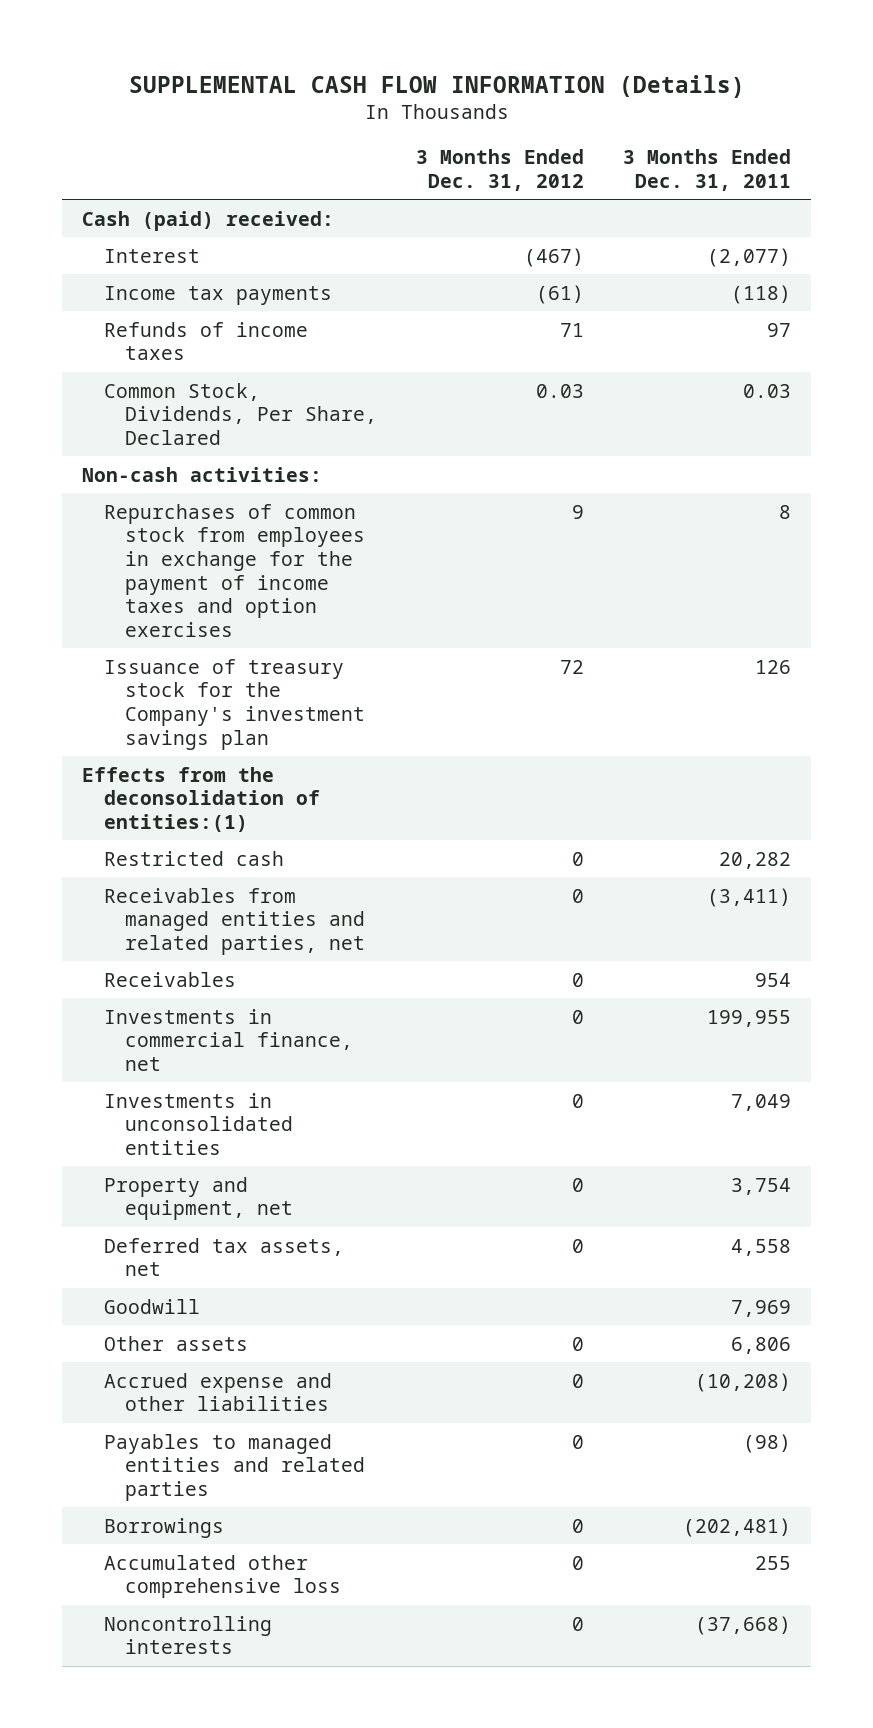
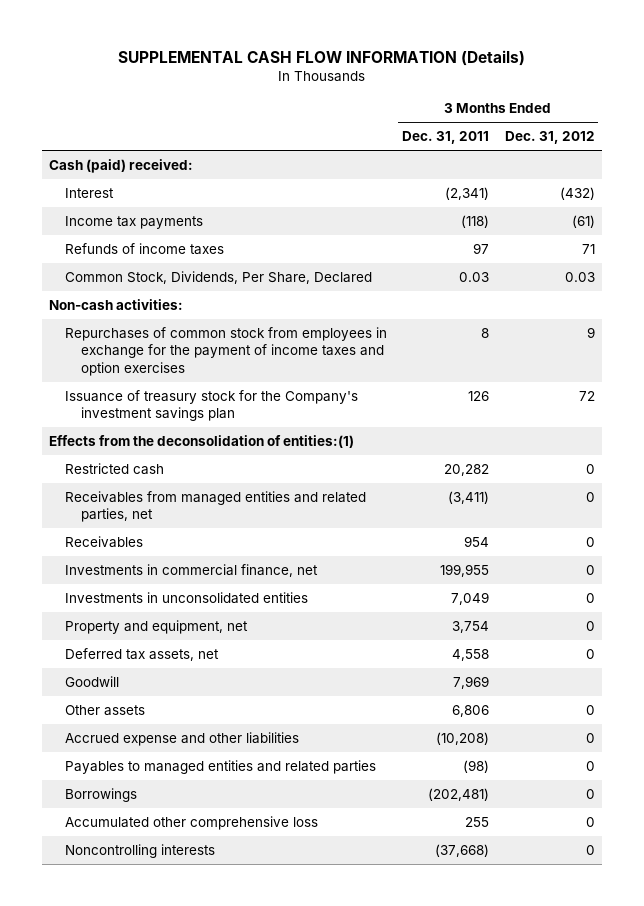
- | 3 Months Ended Dec. 31, 2012 | 3 Months Ended Dec. 31, 2011
+ | 3 Months Ended Dec. 31, 2011 | 3 Months Ended Dec. 31, 2012
- Interest | (467) | (2,077)
+ Interest | (2,341) | (432)

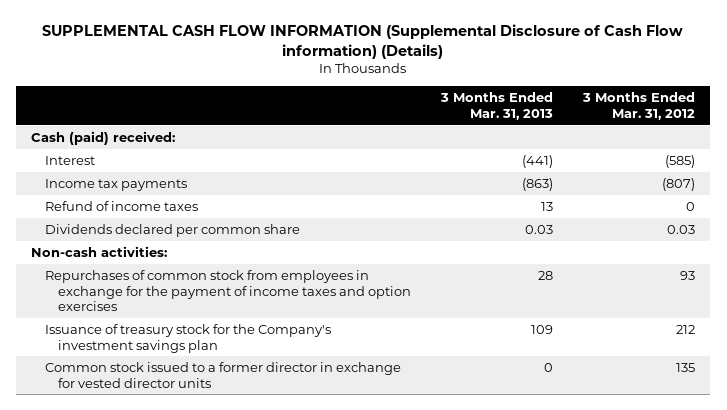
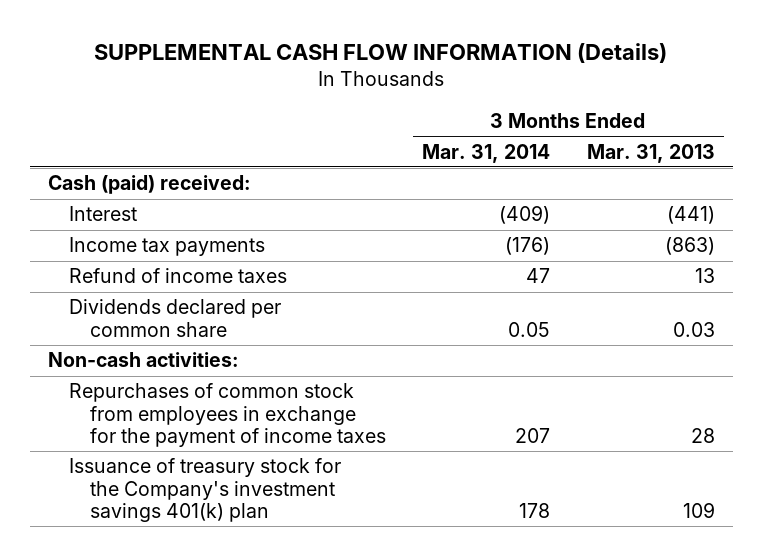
- SUPPLEMENTAL CASH FLOW INFORMATION (Supplemental Disclosure of Cash Flow information) (Details)
+ SUPPLEMENTAL CASH FLOW INFORMATION (Details)
- | 3 Months Ended Mar. 31, 2013 | 3 Months Ended Mar. 31, 2012
+ | 3 Months Ended Mar. 31, 2014 | 3 Months Ended Mar. 31, 2013
- Repurchases of common stock from employees in exchange for the payment of income taxes and option exercises | 28 | 93
- Issuance of treasury stock for the Company's investment savings plan | 109 | 212
- Common stock issued to a former director in exchange for vested director units | 0 | 135
+ Repurchases of common stock from employees in exchange for the payment of income taxes | 207 | 28
+ Issuance of treasury stock for the Company's investment savings 401(k) plan | 178 | 109

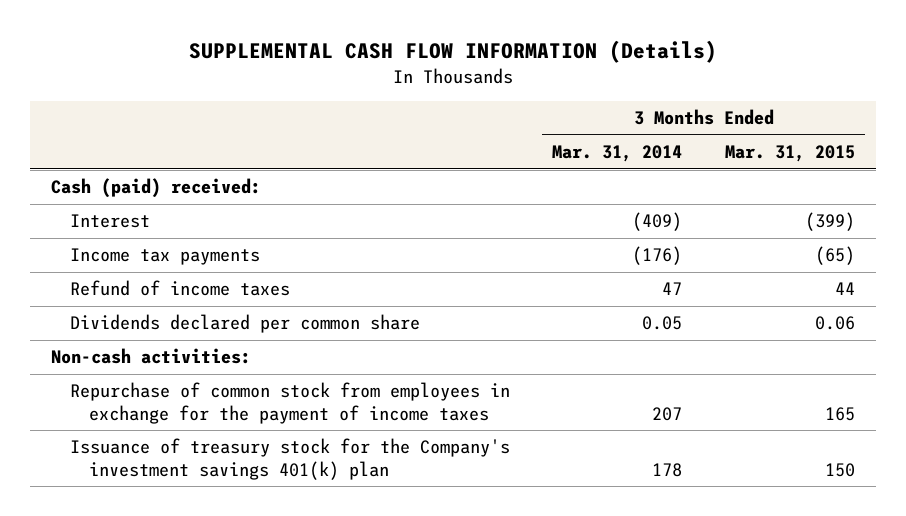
- | 3 Months Ended Mar. 31, 2014 | 3 Months Ended Mar. 31, 2013
+ | 3 Months Ended Mar. 31, 2014 | 3 Months Ended Mar. 31, 2015
- Repurchases of common stock from employees in exchange for the payment of income taxes | 207 | 28
+ Repurchase of common stock from employees in exchange for the payment of income taxes | 207 | 165

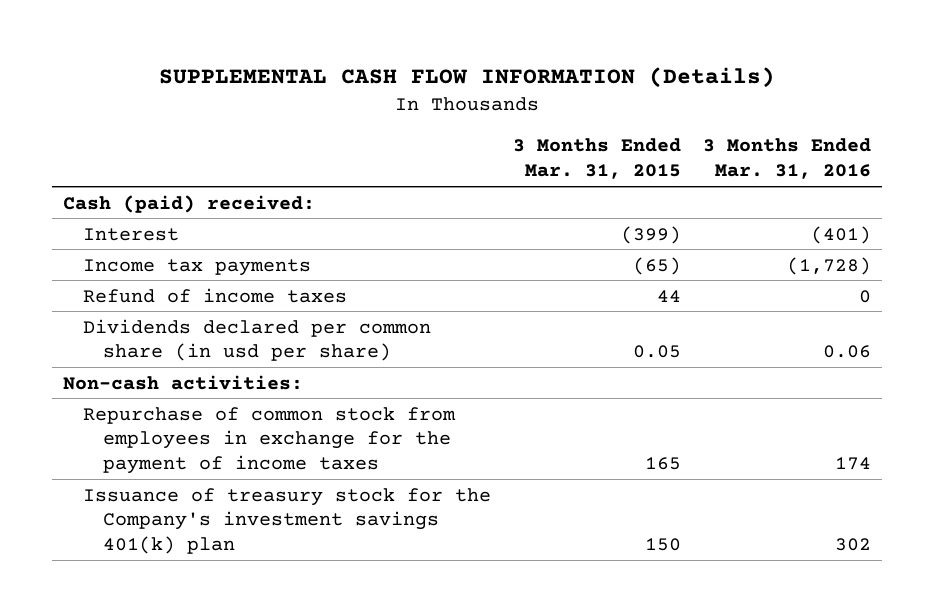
- | 3 Months Ended Mar. 31, 2014 | 3 Months Ended Mar. 31, 2015
+ | 3 Months Ended Mar. 31, 2015 | 3 Months Ended Mar. 31, 2016
- Dividends declared per common share | 0.05 | 0.06
+ Dividends declared per common share (in usd per share) | 0.05 | 0.06

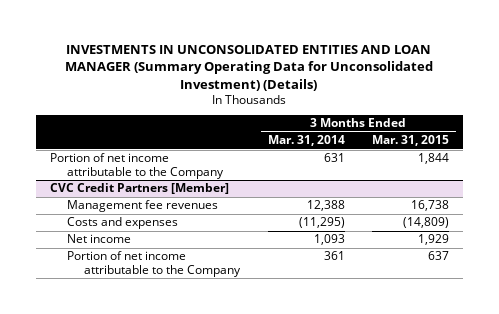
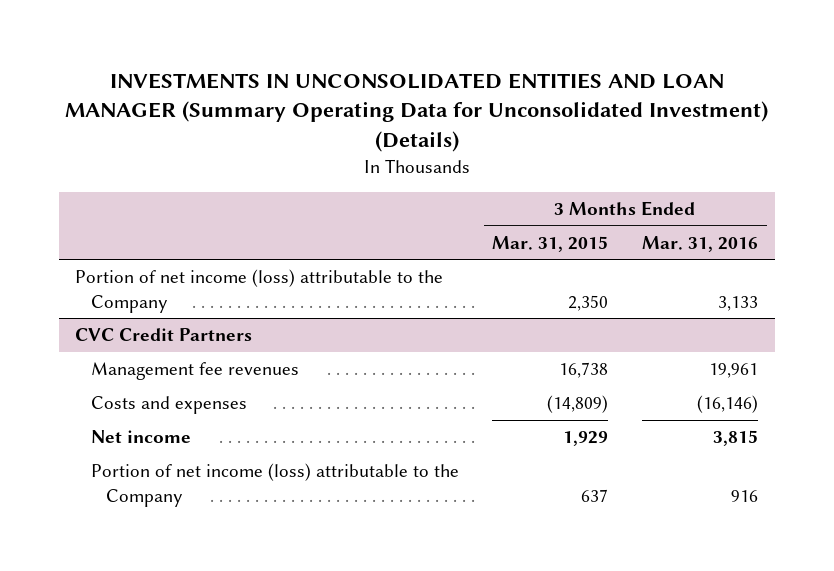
- | 3 Months Ended Mar. 31, 2014 | 3 Months Ended Mar. 31, 2015
+ | 3 Months Ended Mar. 31, 2015 | 3 Months Ended Mar. 31, 2016
- Portion of net income attributable to the Company | 631 | 1,844
- CVC Credit Partners [Member]
+ Portion of net income (loss) attributable to the Company | 2,350 | 3,133
+ CVC Credit Partners
- Portion of net income attributable to the Company | 361 | 637
+ Portion of net income (loss) attributable to the Company | 637 | 916

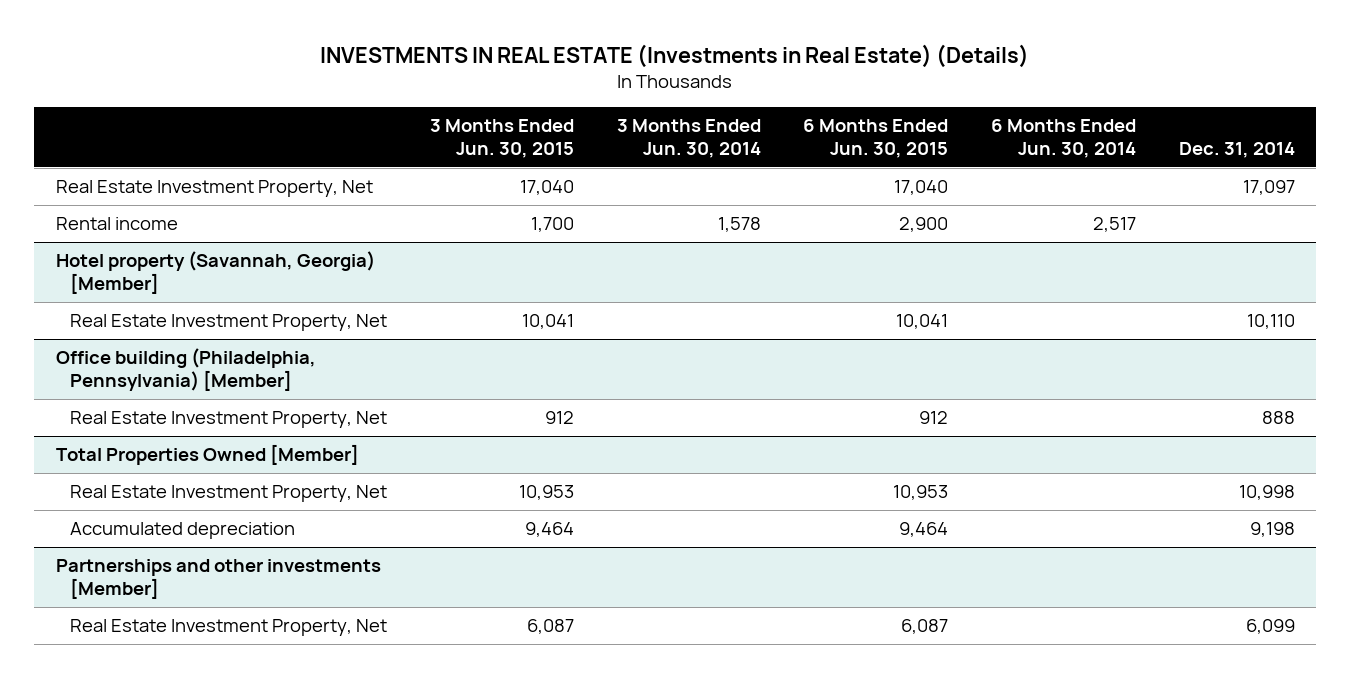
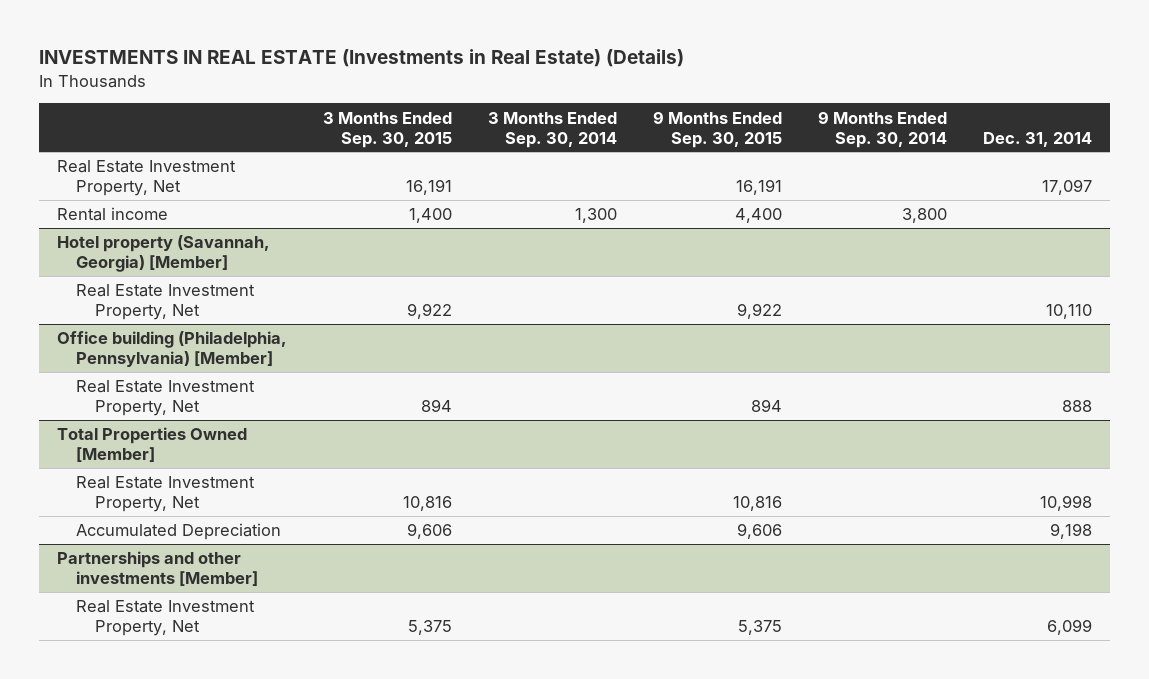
- | 3 Months Ended Jun. 30, 2015 | 3 Months Ended Jun. 30, 2014 | 6 Months Ended Jun. 30, 2015 | 6 Months Ended Jun. 30, 2014 | Dec. 31, 2014
+ | 3 Months Ended Sep. 30, 2015 | 3 Months Ended Sep. 30, 2014 | 9 Months Ended Sep. 30, 2015 | 9 Months Ended Sep. 30, 2014 | Dec. 31, 2014
@ Total Properties Owned [Member]
- Accumulated depreciation | 9,464 | | 9,464 | | 9,198
+ Accumulated Depreciation | 9,606 | | 9,606 | | 9,198

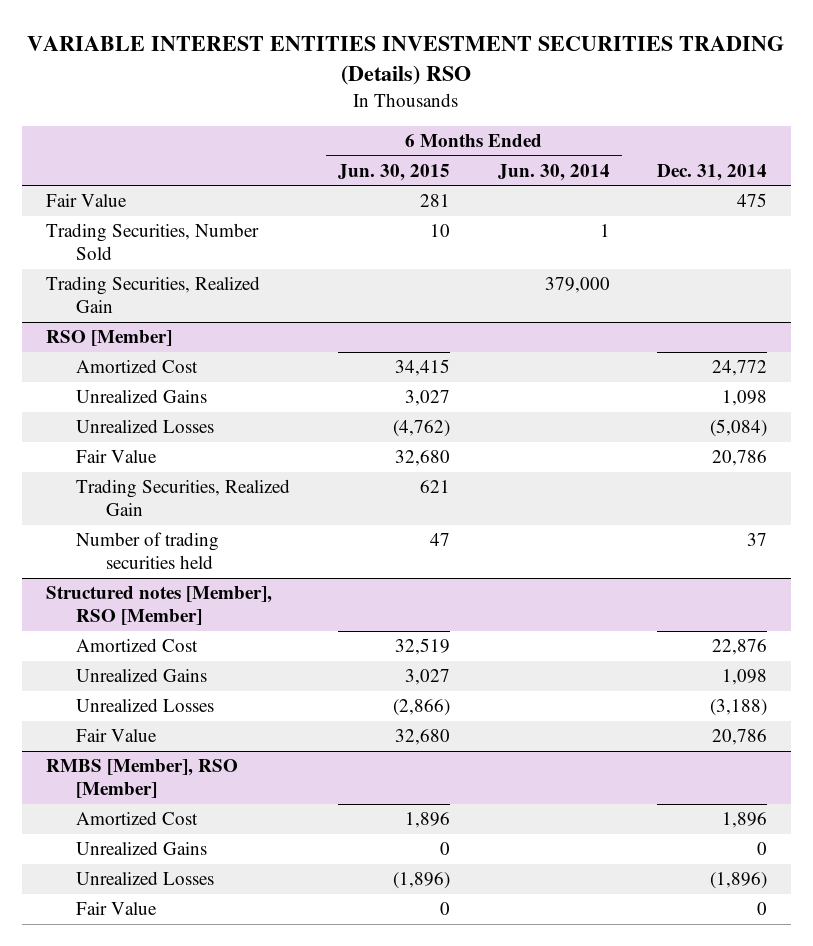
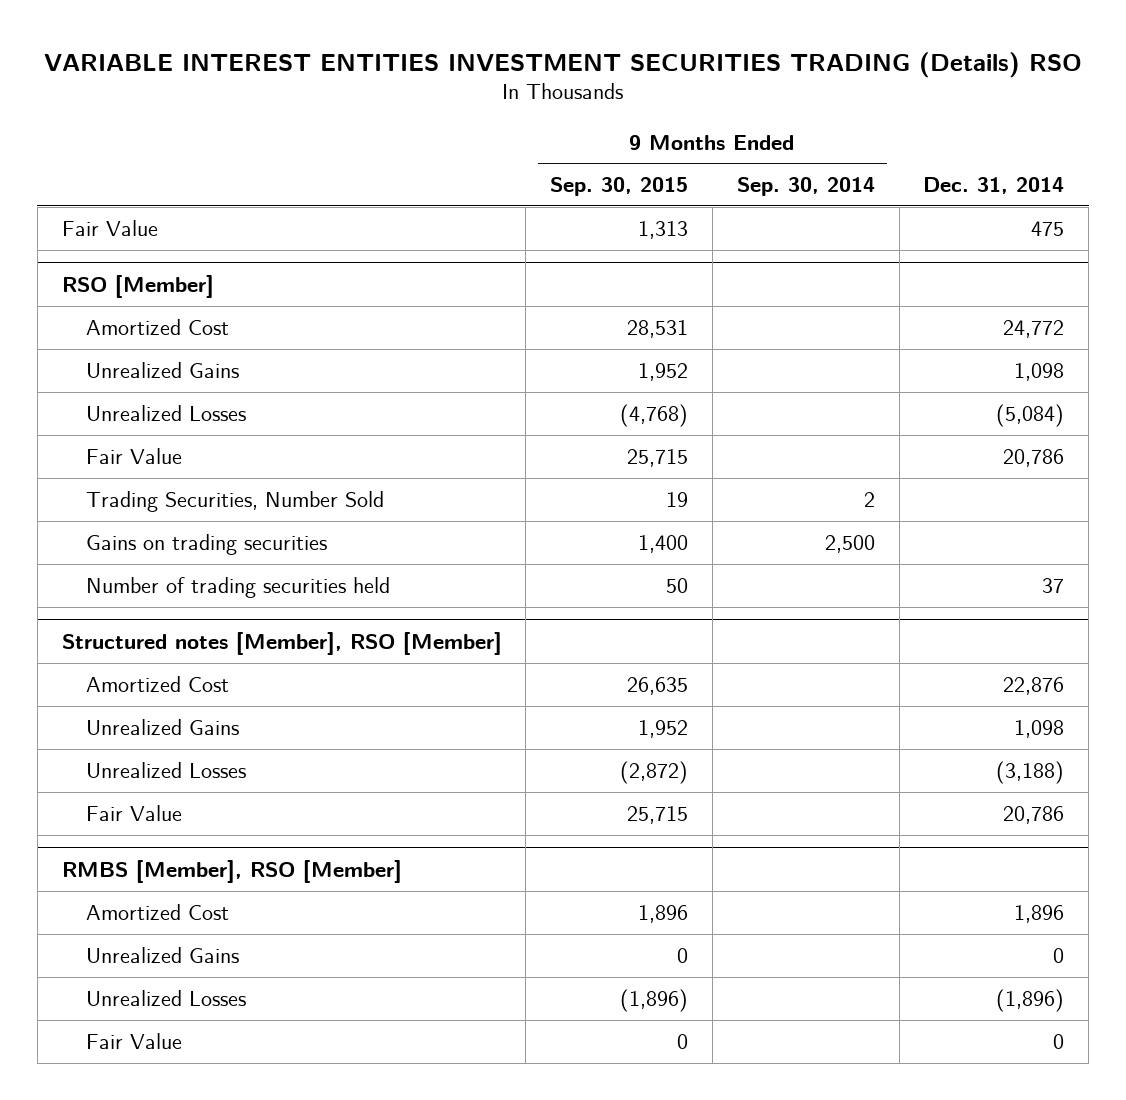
- | 6 Months Ended Jun. 30, 2015 | 6 Months Ended Jun. 30, 2014 | Dec. 31, 2014
+ | 9 Months Ended Sep. 30, 2015 | 9 Months Ended Sep. 30, 2014 | Dec. 31, 2014
- Trading Securities, Number Sold | 10 | 1 |
- Trading Securities, Realized Gain | | 379,000 |
@ RSO [Member]
- Trading Securities, Realized Gain | 621 | |
+ Trading Securities, Number Sold | 19 | 2 |
+ Gains on trading securities | 1,400 | 2,500 |

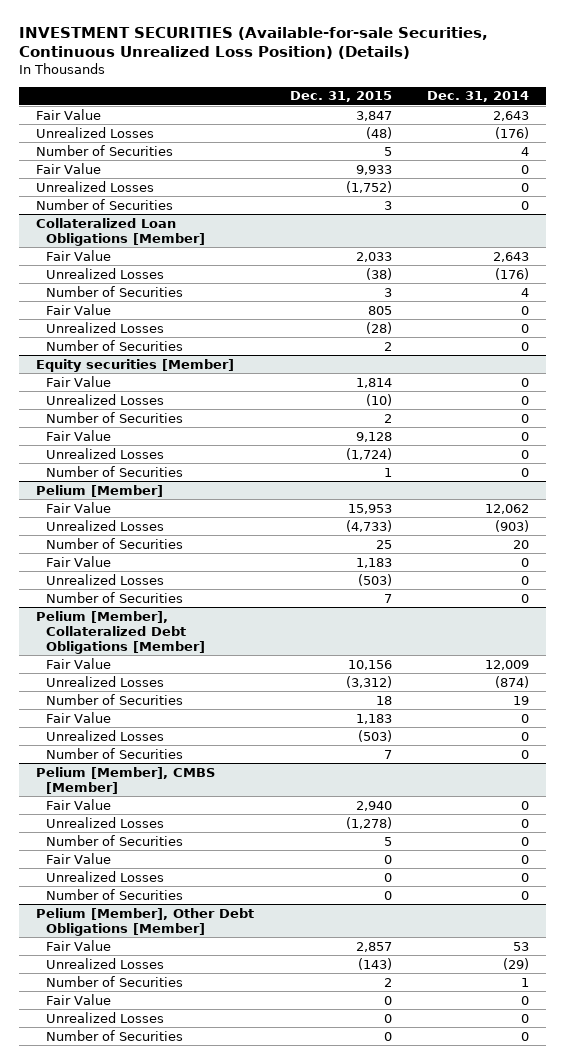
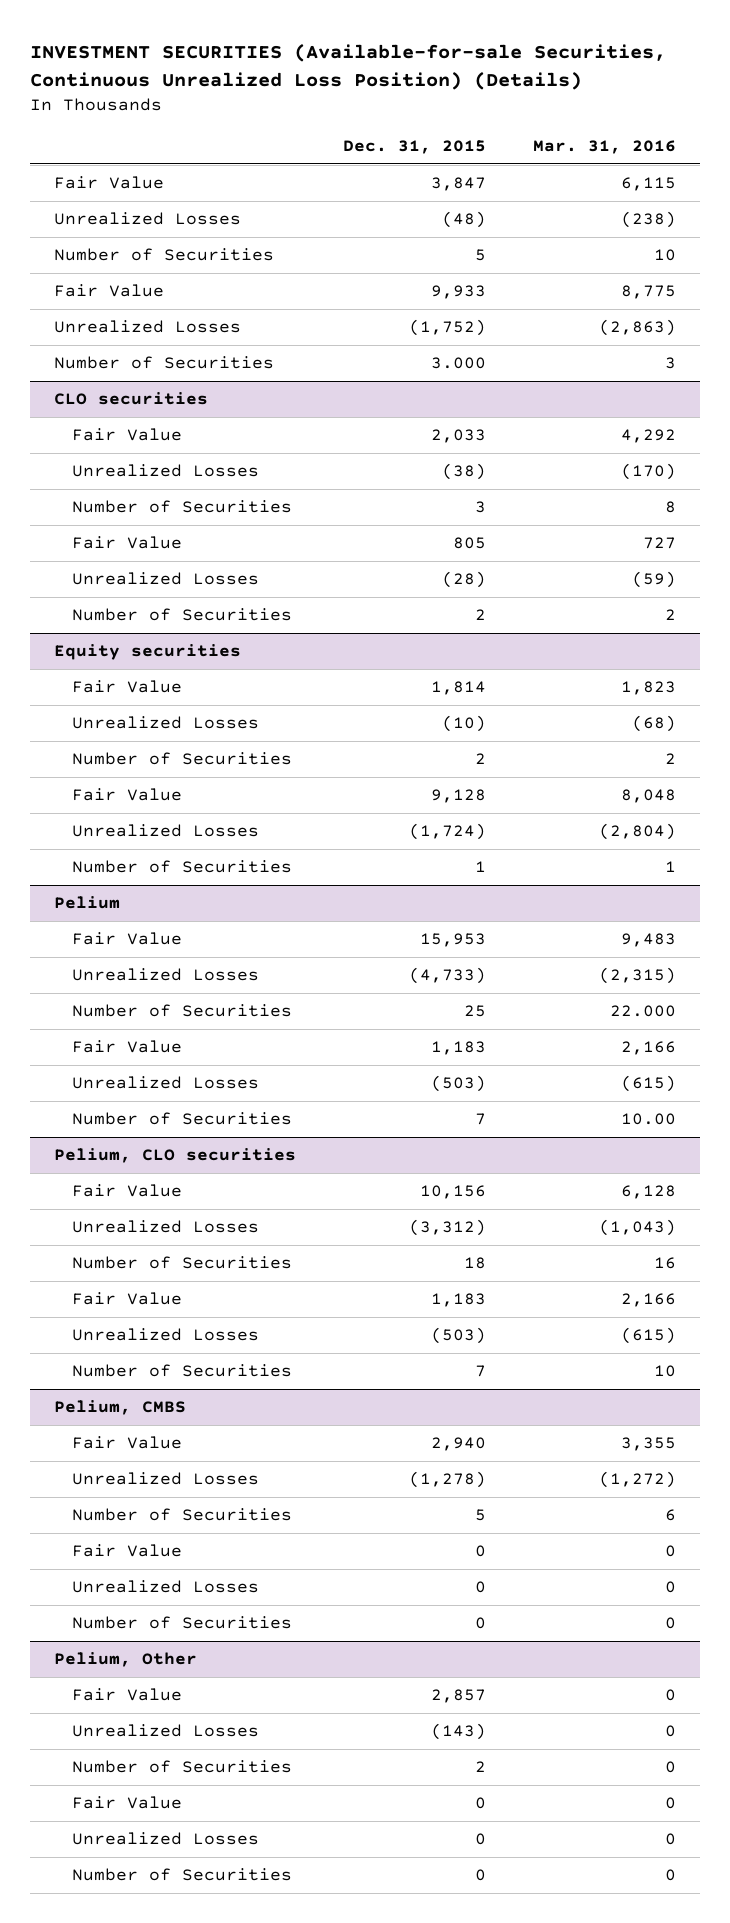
- | Dec. 31, 2015 | Dec. 31, 2014
+ | Dec. 31, 2015 | Mar. 31, 2016
- Number of Securities | 3 | 0
- Collateralized Loan Obligations [Member]
+ Number of Securities | 3.000 | 3
+ CLO securities
- Equity securities [Member]
+ Equity securities
- Pelium [Member]
+ Pelium
- Pelium [Member], Collateralized Debt Obligations [Member]
+ Pelium, CLO securities
- Pelium [Member], CMBS [Member]
+ Pelium, CMBS
- Pelium [Member], Other Debt Obligations [Member]
+ Pelium, Other

